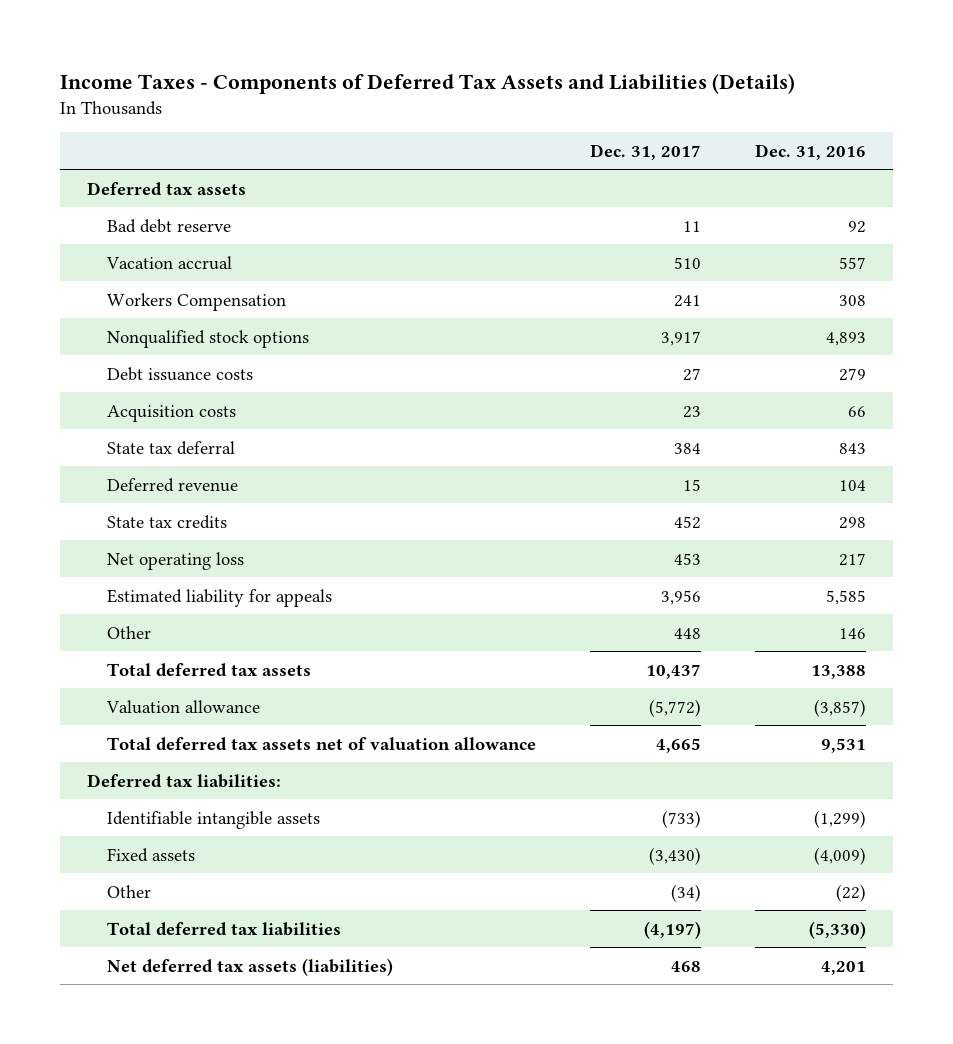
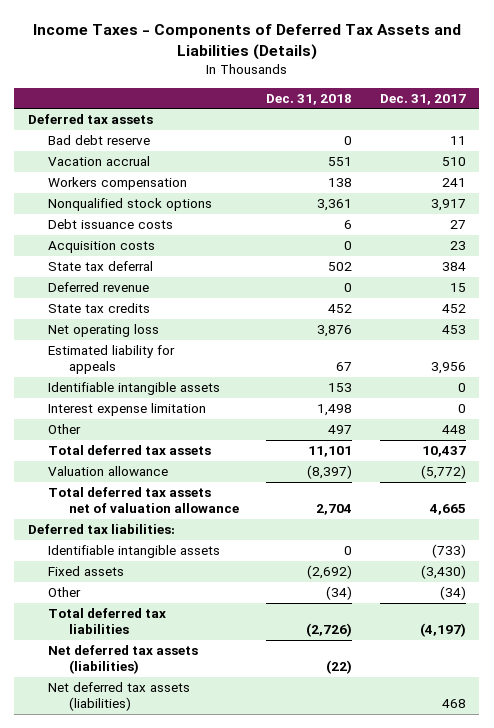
- | Dec. 31, 2017 | Dec. 31, 2016
+ | Dec. 31, 2018 | Dec. 31, 2017
- Workers Compensation | 241 | 308
+ Workers compensation | 138 | 241
+ Identifiable intangible assets | 153 | 0
+ Interest expense limitation | 1,498 | 0
+ Net deferred tax assets (liabilities) | (22) |

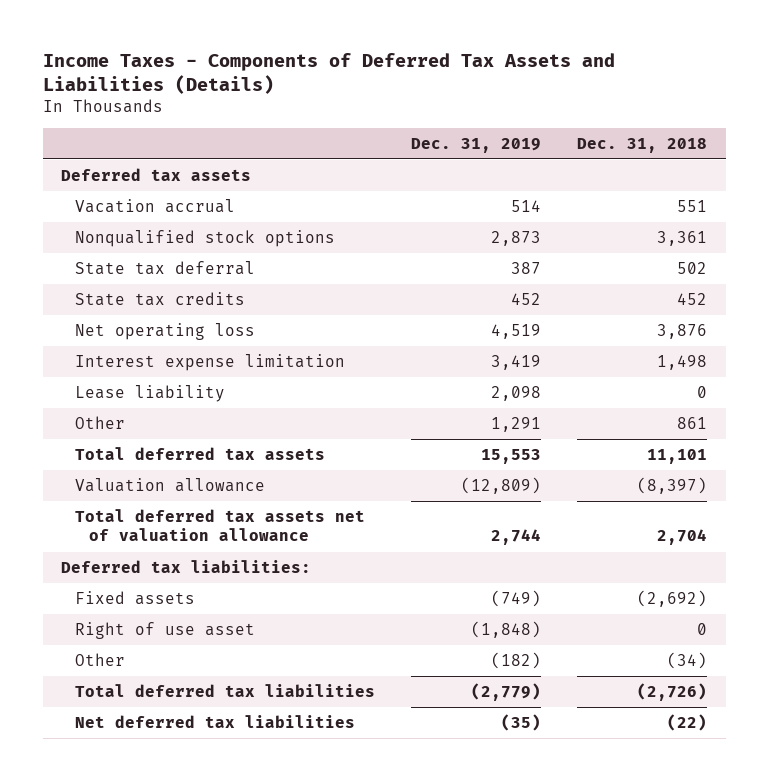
- | Dec. 31, 2018 | Dec. 31, 2017
+ | Dec. 31, 2019 | Dec. 31, 2018
- Bad debt reserve | 0 | 11
- Workers compensation | 138 | 241
- Debt issuance costs | 6 | 27
- Acquisition costs | 0 | 23
- Deferred revenue | 0 | 15
- Estimated liability for appeals | 67 | 3,956
- Identifiable intangible assets | 153 | 0
- Other | 497 | 448
+ Lease liability | 2,098 | 0
+ Other | 1,291 | 861
- Identifiable intangible assets | 0 | (733)
+ Right of use asset | (1,848) | 0
- Net deferred tax assets (liabilities) | (22) |
- Net deferred tax assets (liabilities) | | 468
+ Net deferred tax liabilities | (35) | (22)

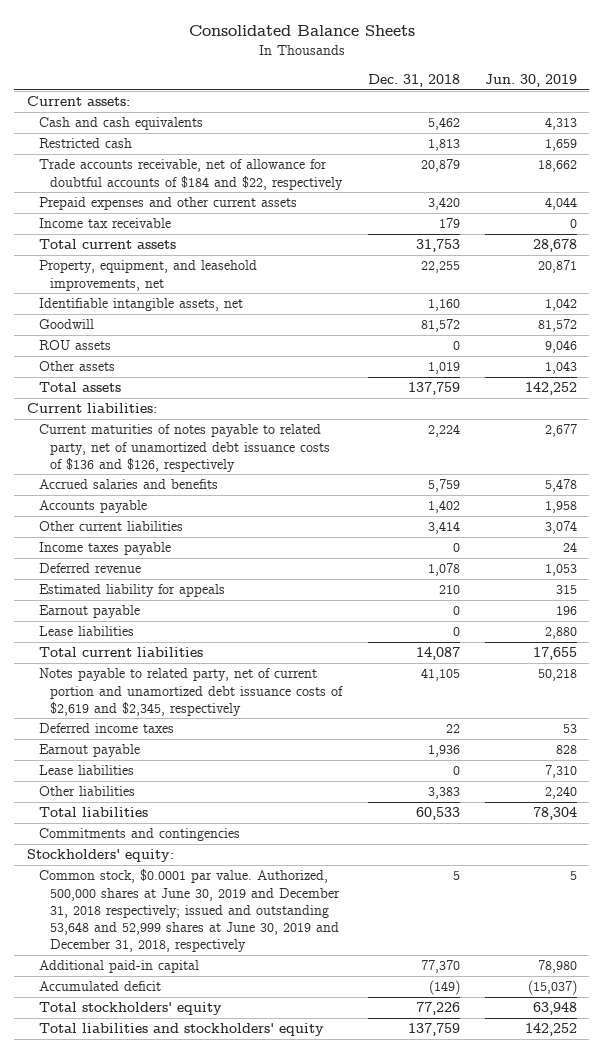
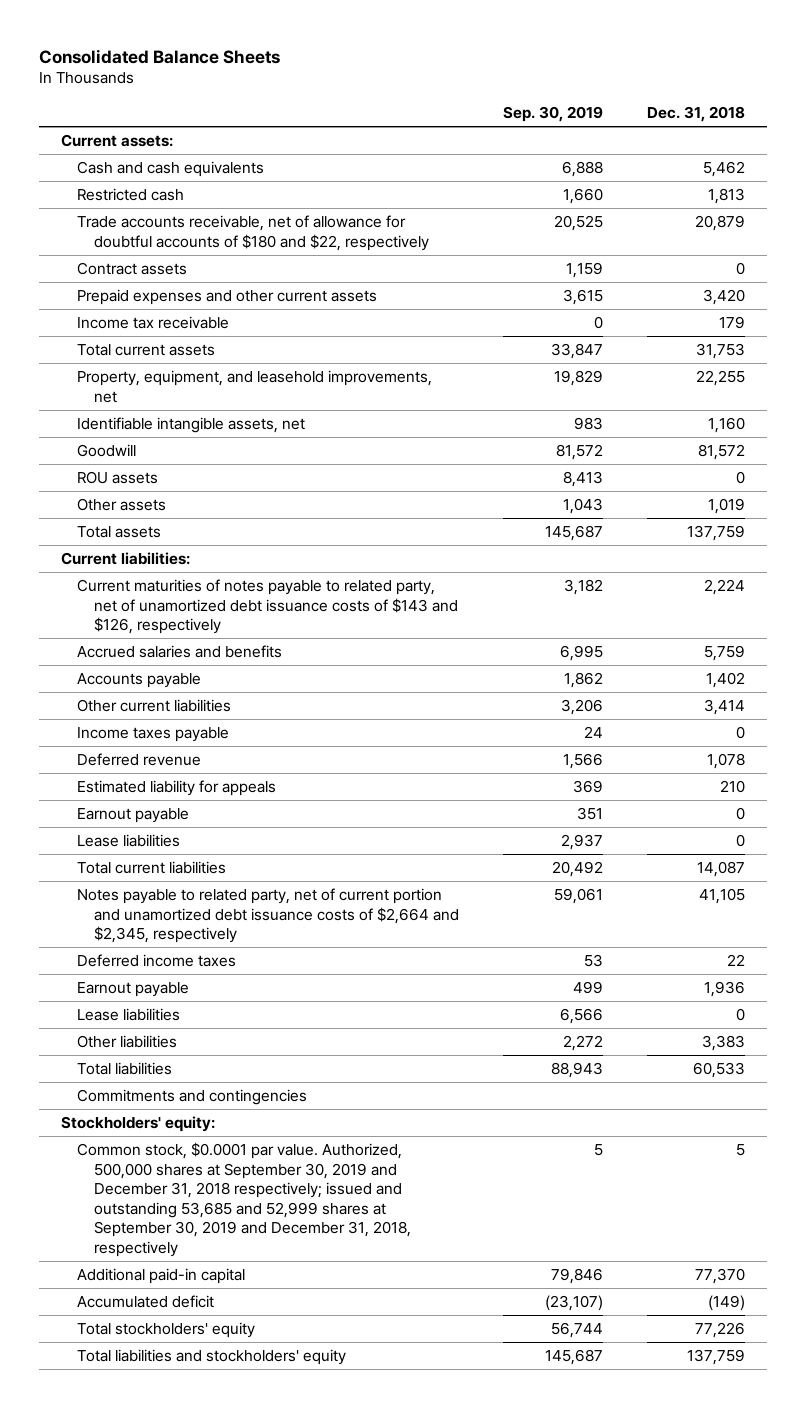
- | Dec. 31, 2018 | Jun. 30, 2019
+ | Sep. 30, 2019 | Dec. 31, 2018
- Trade accounts receivable, net of allowance for doubtful accounts of $184 and $22, respectively | 20,879 | 18,662
+ Trade accounts receivable, net of allowance for doubtful accounts of $180 and $22, respectively | 20,525 | 20,879
+ Contract assets | 1,159 | 0
- Current maturities of notes payable to related party, net of unamortized debt issuance costs of $136 and $126, respectively | 2,224 | 2,677
+ Current maturities of notes payable to related party, net of unamortized debt issuance costs of $143 and $126, respectively | 3,182 | 2,224
- Notes payable to related party, net of current portion and unamortized debt issuance costs of $2,619 and $2,345, respectively | 41,105 | 50,218
+ Notes payable to related party, net of current portion and unamortized debt issuance costs of $2,664 and $2,345, respectively | 59,061 | 41,105
- Common stock, $0.0001 par value. Authorized, 500,000 shares at June 30, 2019 and December 31, 2018 respectively; issued and outstanding 53,648 and 52,999 shares at June 30, 2019 and December 31, 2018, respectively | 5 | 5
+ Common stock, $0.0001 par value. Authorized, 500,000 shares at September 30, 2019 and December 31, 2018 respectively; issued and outstanding 53,685 and 52,999 shares at September 30, 2019 and December 31, 2018, respectively | 5 | 5

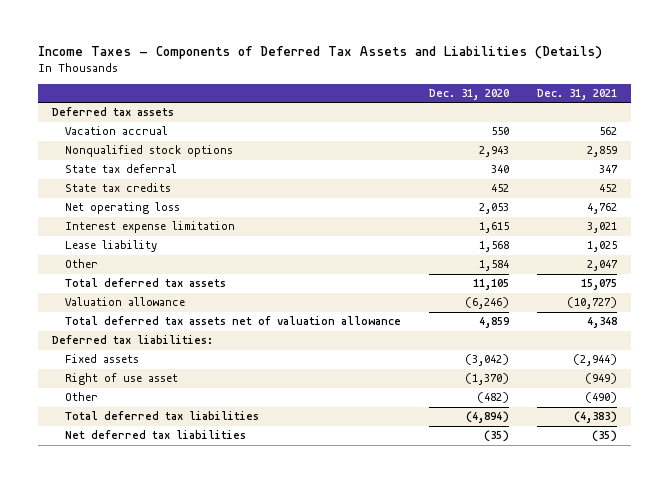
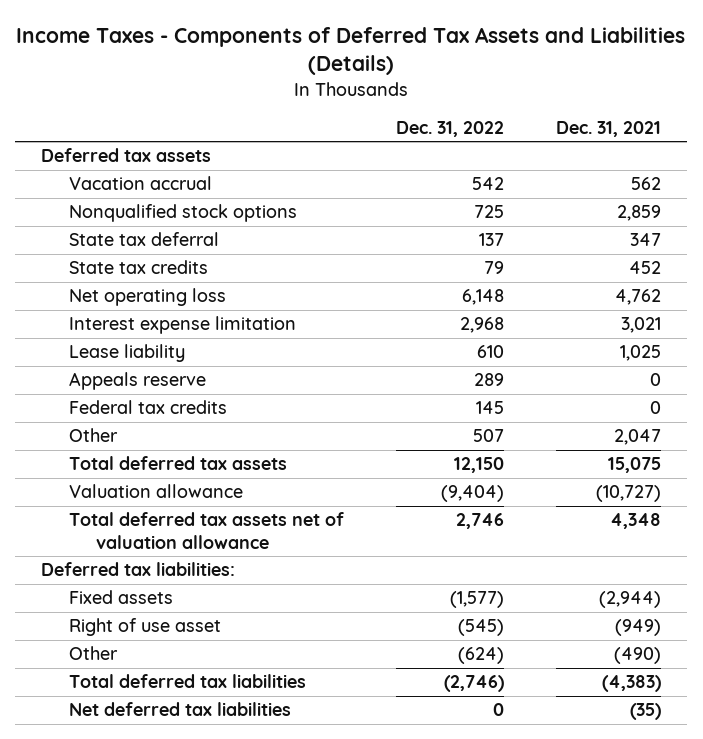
- | Dec. 31, 2020 | Dec. 31, 2021
+ | Dec. 31, 2022 | Dec. 31, 2021
+ Appeals reserve | 289 | 0
+ Federal tax credits | 145 | 0

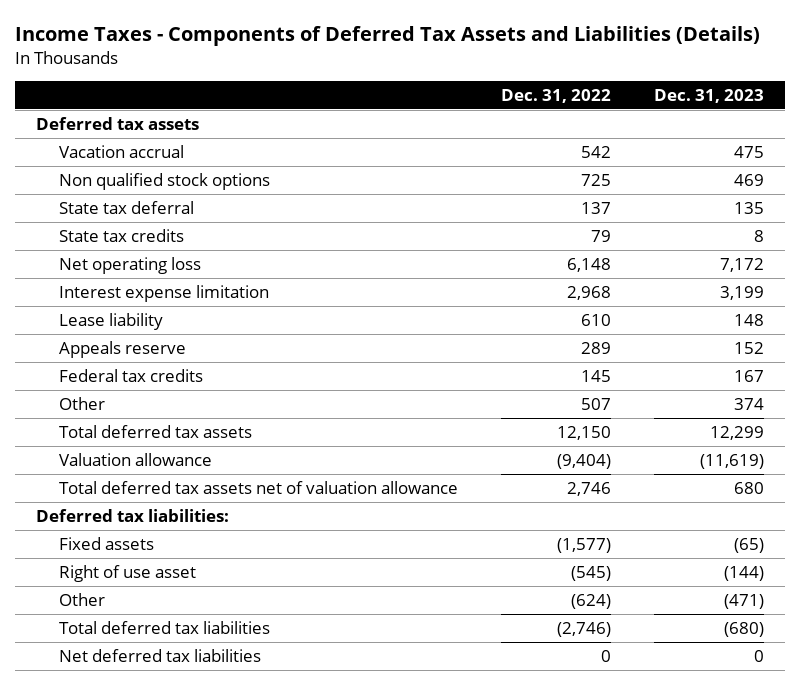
- | Dec. 31, 2022 | Dec. 31, 2021
+ | Dec. 31, 2022 | Dec. 31, 2023
- Nonqualified stock options | 725 | 2,859
+ Non qualified stock options | 725 | 469

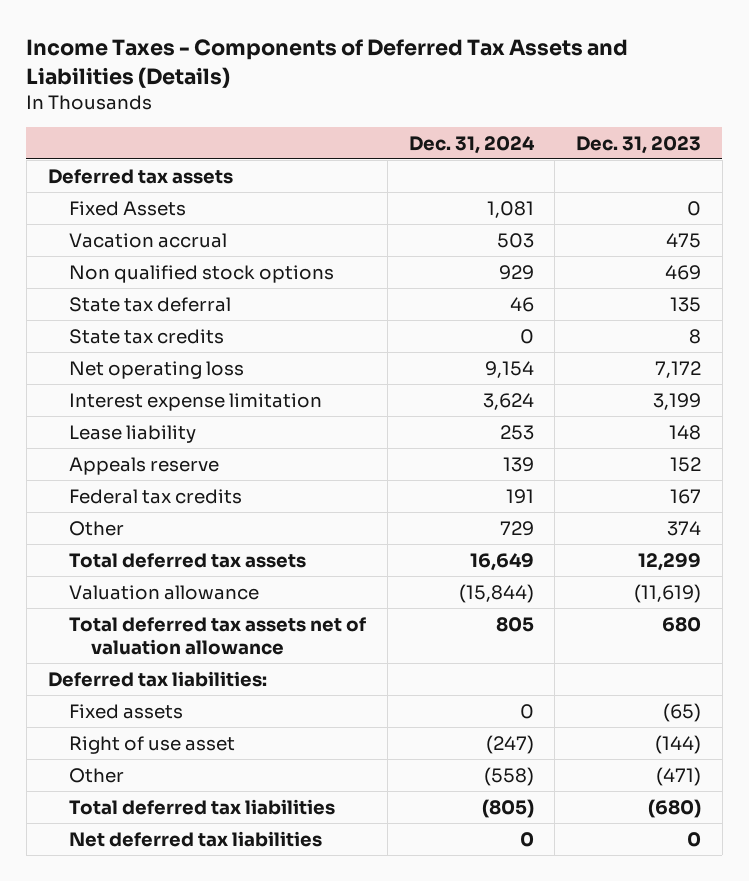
- | Dec. 31, 2022 | Dec. 31, 2023
+ | Dec. 31, 2024 | Dec. 31, 2023
+ Fixed Assets | 1,081 | 0

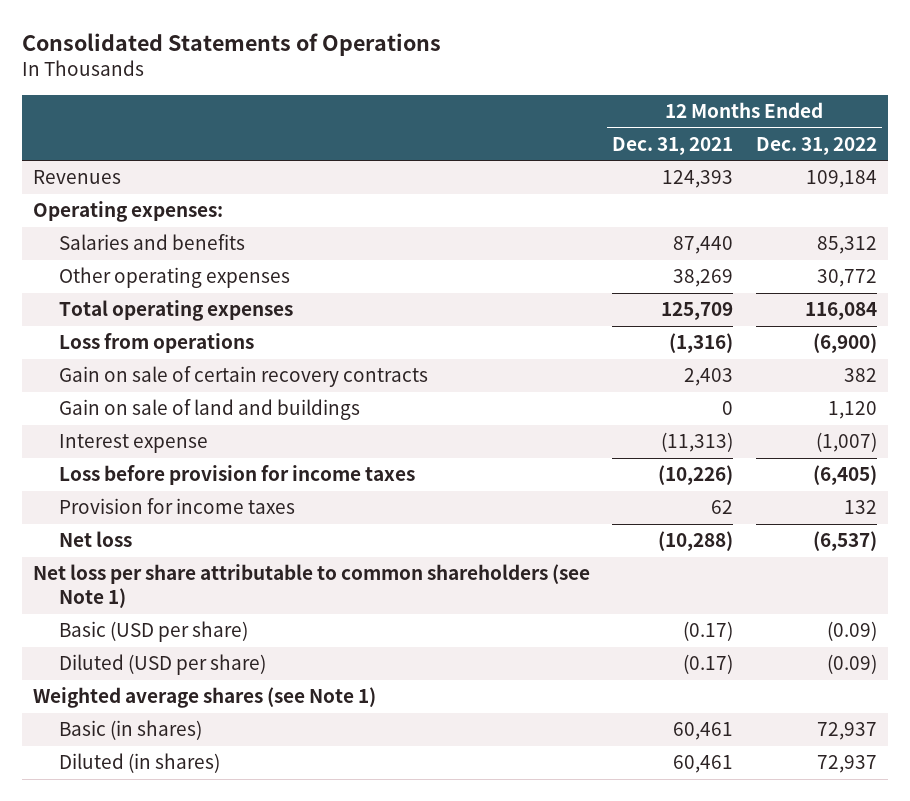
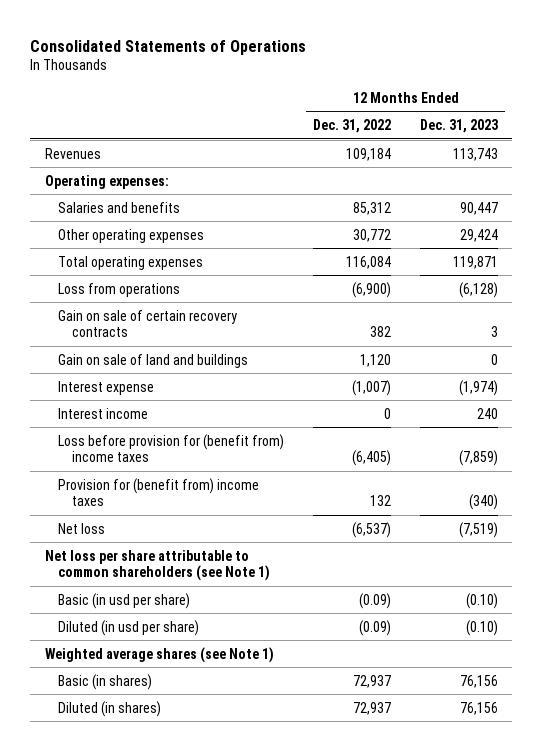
- | 12 Months Ended Dec. 31, 2021 | 12 Months Ended Dec. 31, 2022
+ | 12 Months Ended Dec. 31, 2022 | 12 Months Ended Dec. 31, 2023
- Loss before provision for income taxes | (10,226) | (6,405)
- Provision for income taxes | 62 | 132
+ Interest income | 0 | 240
+ Loss before provision for (benefit from) income taxes | (6,405) | (7,859)
+ Provision for (benefit from) income taxes | 132 | (340)
- Basic (USD per share) | (0.17) | (0.09)
- Diluted (USD per share) | (0.17) | (0.09)
+ Basic (in usd per share) | (0.09) | (0.10)
+ Diluted (in usd per share) | (0.09) | (0.10)

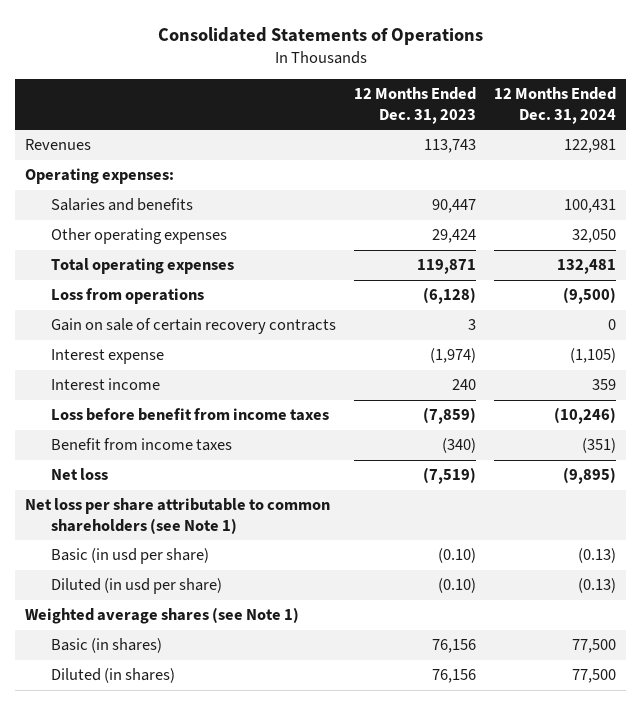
- | 12 Months Ended Dec. 31, 2022 | 12 Months Ended Dec. 31, 2023
+ | 12 Months Ended Dec. 31, 2023 | 12 Months Ended Dec. 31, 2024
- Gain on sale of land and buildings | 1,120 | 0
- Loss before provision for (benefit from) income taxes | (6,405) | (7,859)
- Provision for (benefit from) income taxes | 132 | (340)
+ Loss before benefit from income taxes | (7,859) | (10,246)
+ Benefit from income taxes | (340) | (351)

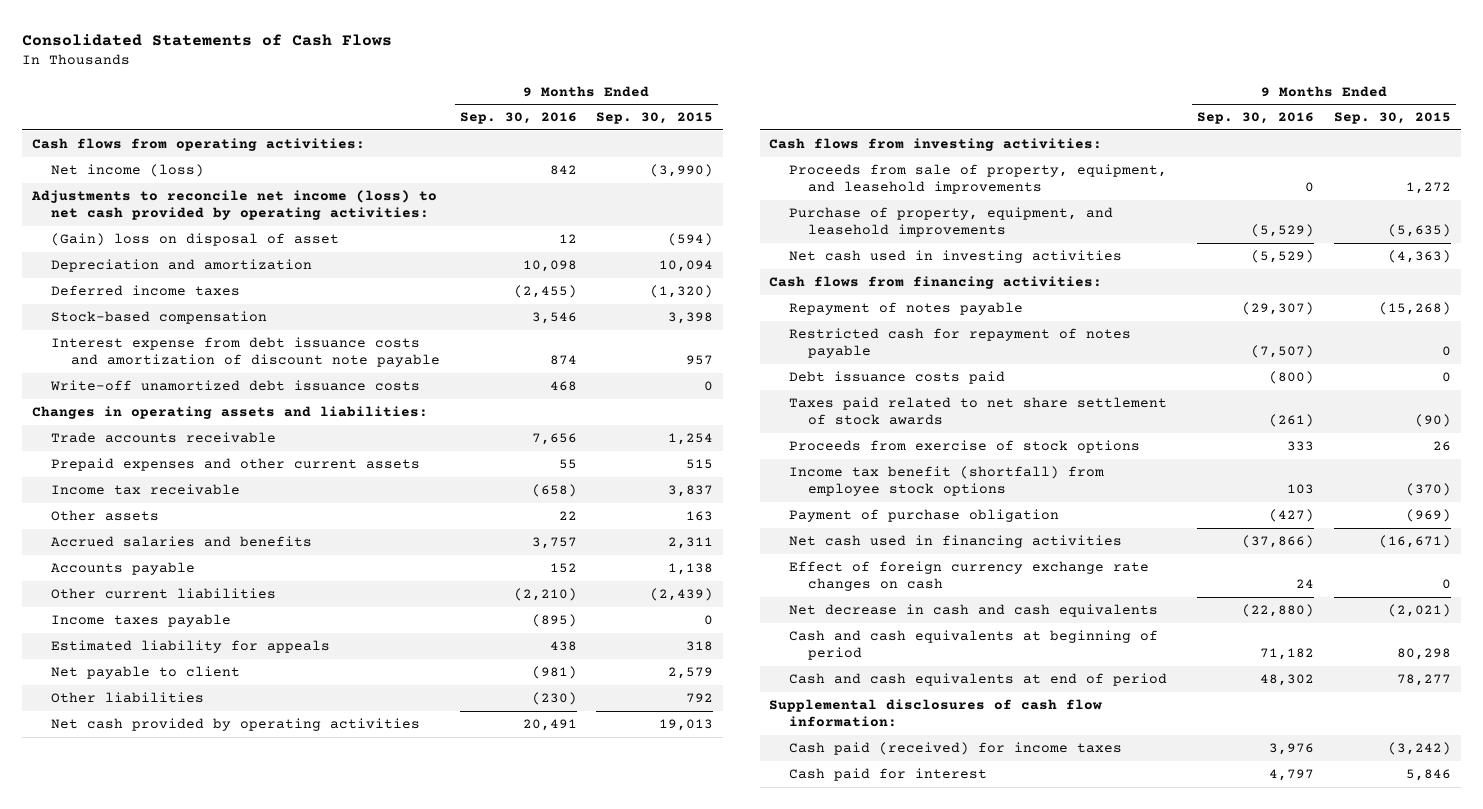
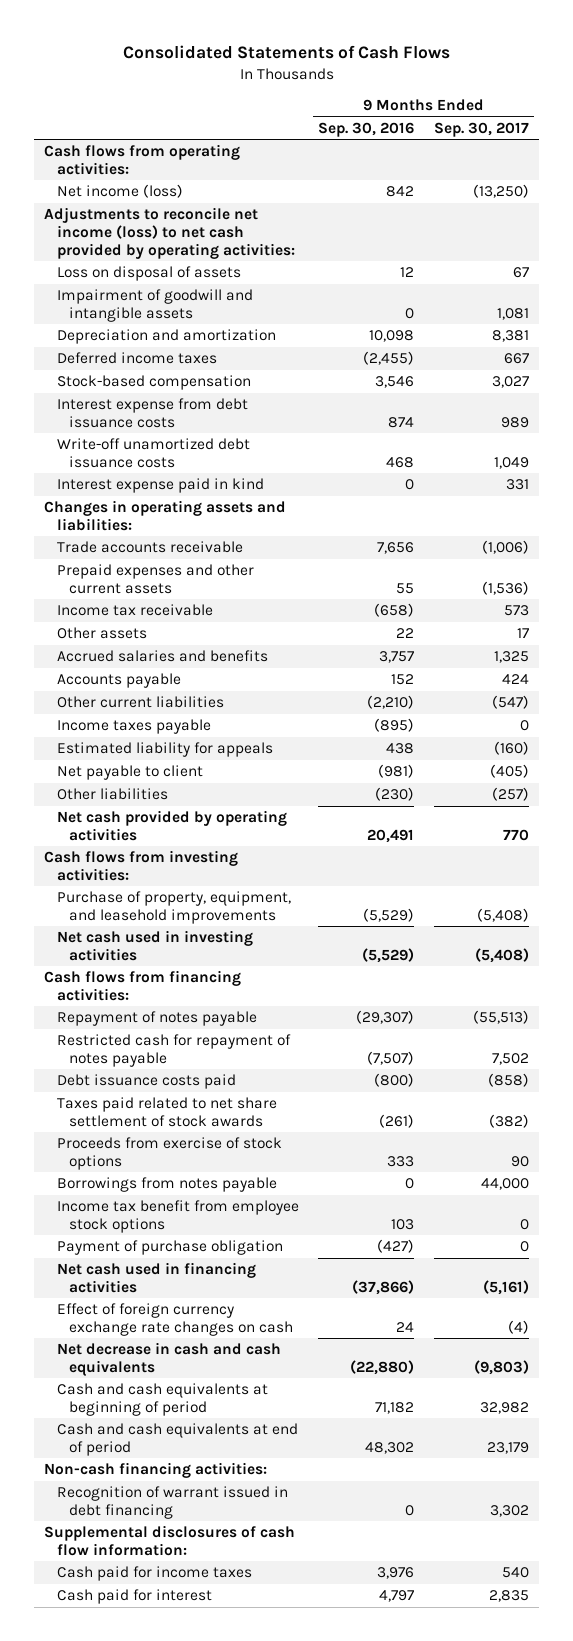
- | 9 Months Ended Sep. 30, 2016 | 9 Months Ended Sep. 30, 2015
+ | 9 Months Ended Sep. 30, 2016 | 9 Months Ended Sep. 30, 2017
- (Gain) loss on disposal of asset | 12 | (594)
+ Loss on disposal of assets | 12 | 67
+ Impairment of goodwill and intangible assets | 0 | 1,081
- Interest expense from debt issuance costs and amortization of discount note payable | 874 | 957
+ Interest expense from debt issuance costs | 874 | 989
+ Interest expense paid in kind | 0 | 331
- Proceeds from sale of property, equipment, and leasehold improvements | 0 | 1,272
- Income tax benefit (shortfall) from employee stock options | 103 | (370)
+ Borrowings from notes payable | 0 | 44,000
+ Income tax benefit from employee stock options | 103 | 0
+ Non-cash financing activities:
+ Recognition of warrant issued in debt financing | 0 | 3,302
- Cash paid (received) for income taxes | 3,976 | (3,242)
+ Cash paid for income taxes | 3,976 | 540

